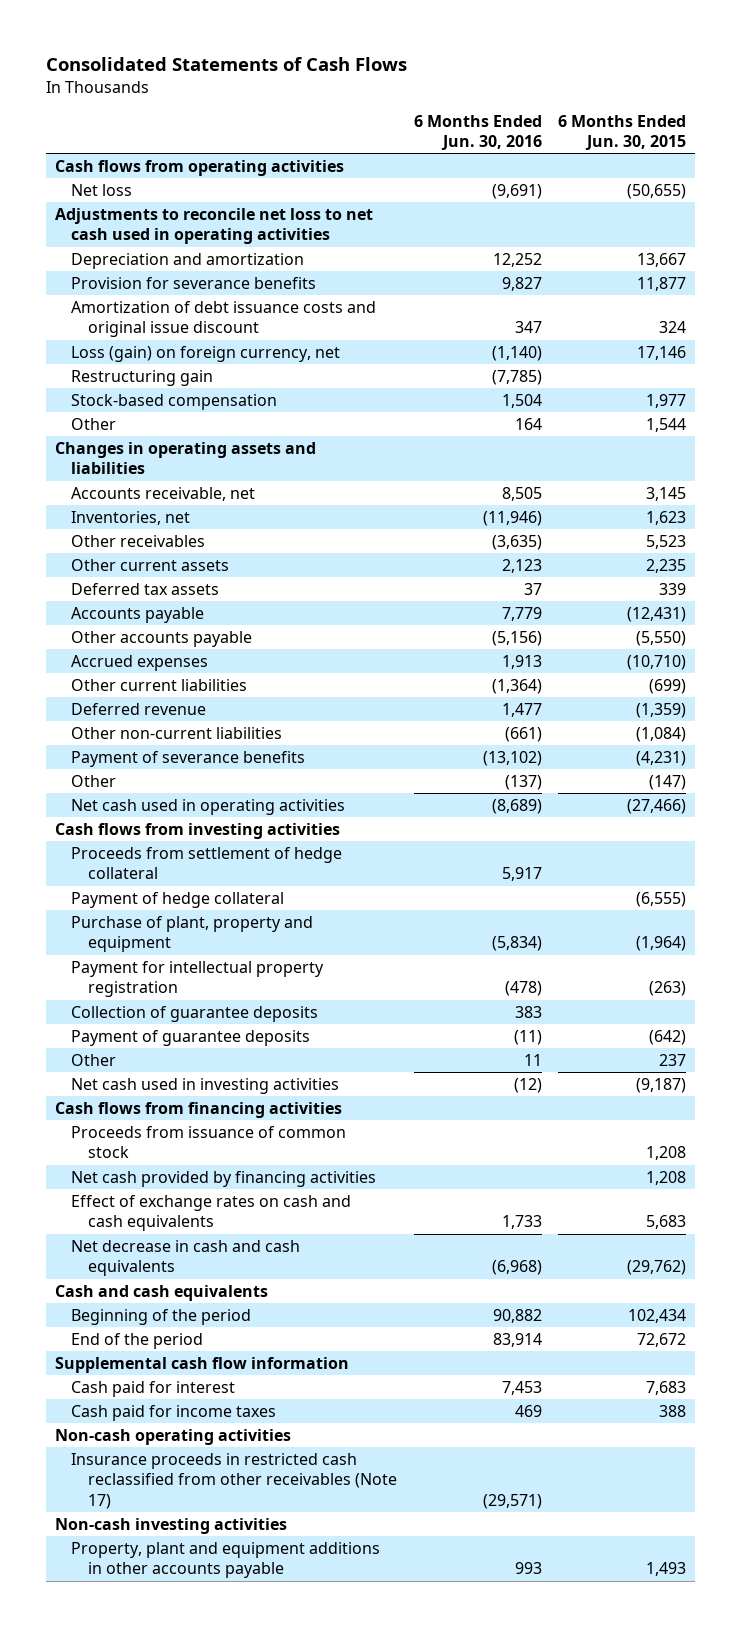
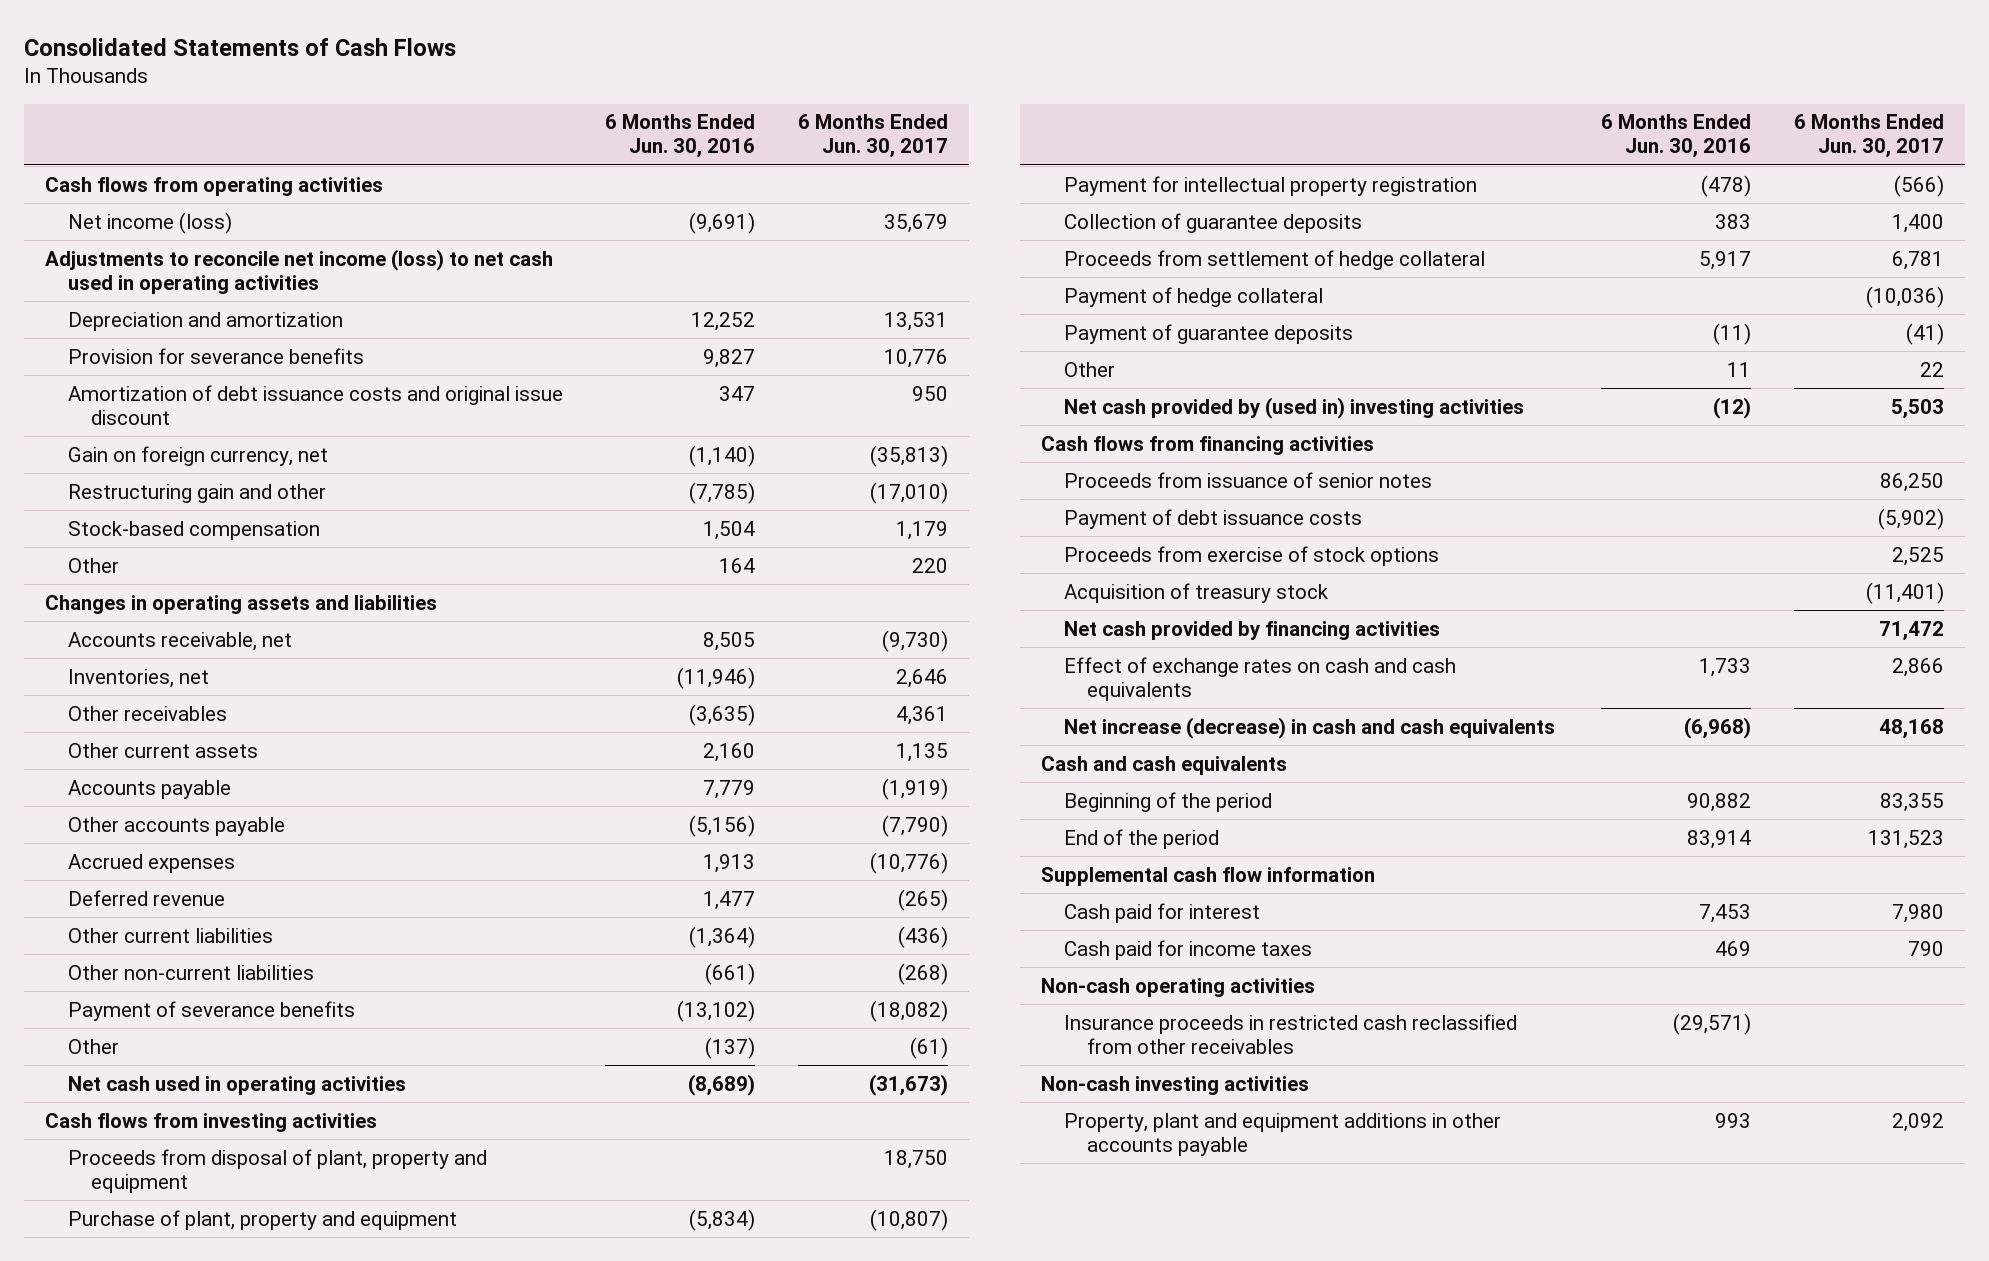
- | 6 Months Ended Jun. 30, 2016 | 6 Months Ended Jun. 30, 2015
+ | 6 Months Ended Jun. 30, 2016 | 6 Months Ended Jun. 30, 2017
- Net loss | (9,691) | (50,655)
- Adjustments to reconcile net loss to net cash used in operating activities
+ Net income (loss) | (9,691) | 35,679
+ Adjustments to reconcile net income (loss) to net cash used in operating activities
- Loss (gain) on foreign currency, net | (1,140) | 17,146
- Restructuring gain | (7,785) |
+ Gain on foreign currency, net | (1,140) | (35,813)
+ Restructuring gain and other | (7,785) | (17,010)
- Other current assets | 2,123 | 2,235
- Deferred tax assets | 37 | 339
+ Other current assets | 2,160 | 1,135
moved down: Other current liabilities | (1,364) | (436)
+ Proceeds from disposal of plant, property and equipment | | 18,750
moved down: Proceeds from settlement of hedge collateral | 5,917 | 6,781
moved down: Payment of hedge collateral | | (10,036)
- Net cash used in investing activities | (12) | (9,187)
+ Net cash provided by (used in) investing activities | (12) | 5,503
- Proceeds from issuance of common stock | | 1,208
+ Proceeds from issuance of senior notes | | 86,250
+ Payment of debt issuance costs | | (5,902)
+ Proceeds from exercise of stock options | | 2,525
+ Acquisition of treasury stock | | (11,401)
- Net decrease in cash and cash equivalents | (6,968) | (29,762)
+ Net increase (decrease) in cash and cash equivalents | (6,968) | 48,168
- Insurance proceeds in restricted cash reclassified from other receivables (Note 17) | (29,571) |
+ Insurance proceeds in restricted cash reclassified from other receivables | (29,571) |

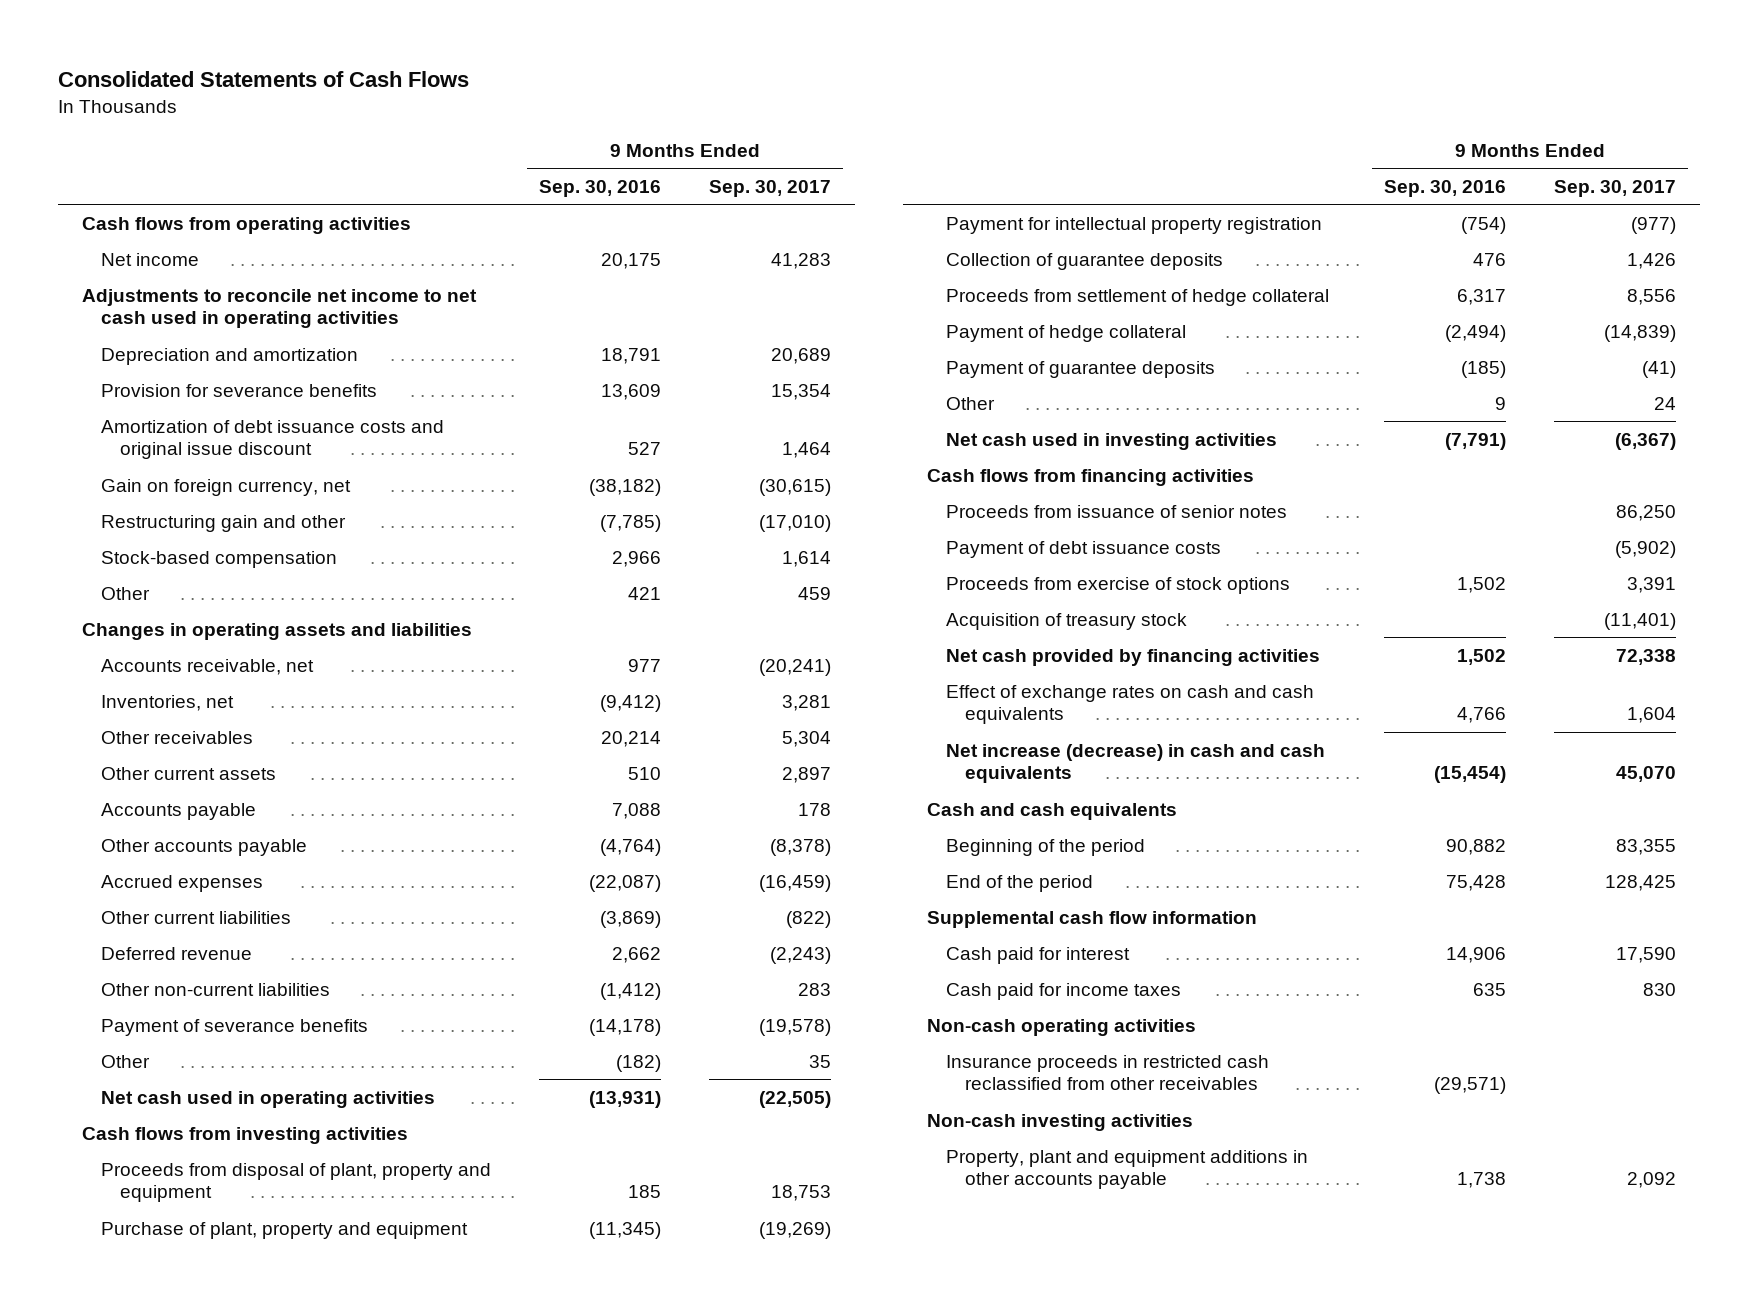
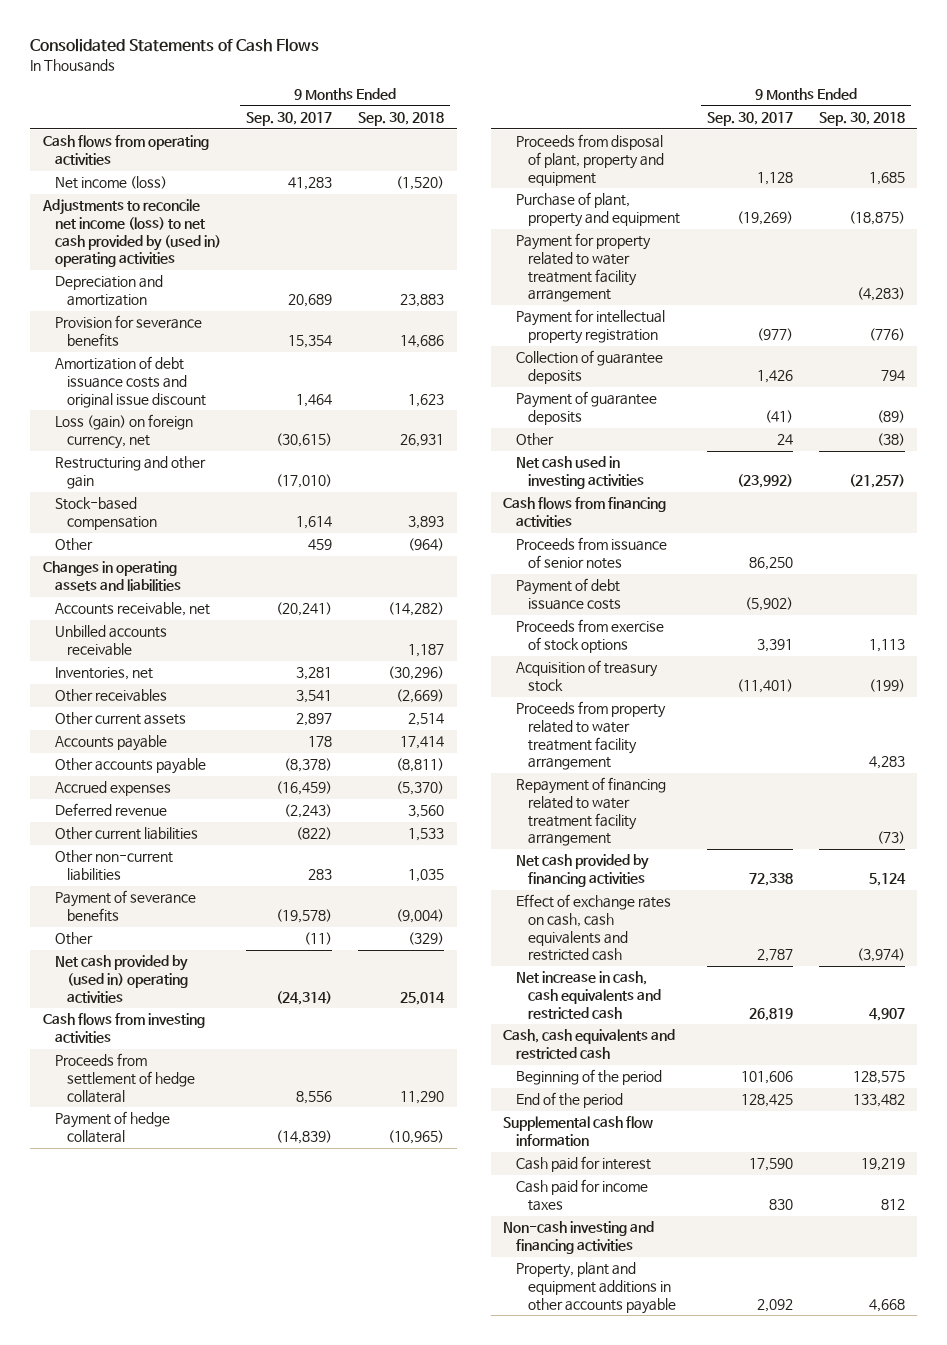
- | 9 Months Ended Sep. 30, 2016 | 9 Months Ended Sep. 30, 2017
+ | 9 Months Ended Sep. 30, 2017 | 9 Months Ended Sep. 30, 2018
- Net income | 20,175 | 41,283
- Adjustments to reconcile net income to net cash used in operating activities
+ Net income (loss) | 41,283 | (1,520)
+ Adjustments to reconcile net income (loss) to net cash provided by (used in) operating activities
- Gain on foreign currency, net | (38,182) | (30,615)
- Restructuring gain and other | (7,785) | (17,010)
+ Loss (gain) on foreign currency, net | (30,615) | 26,931
+ Restructuring and other gain | (17,010) |
+ Unbilled accounts receivable | | 1,187
- Other receivables | 20,214 | 5,304
+ Other receivables | 3,541 | (2,669)
moved down: Other current liabilities | (822) | 1,533
- Other | (182) | 35
- Net cash used in operating activities | (13,931) | (22,505)
+ Other | (11) | (329)
+ Net cash provided by (used in) operating activities | (24,314) | 25,014
- Proceeds from disposal of plant, property and equipment | 185 | 18,753
moved up: Proceeds from settlement of hedge collateral | 8,556 | 11,290
moved up: Payment of hedge collateral | (14,839) | (10,965)
+ Proceeds from disposal of plant, property and equipment | 1,128 | 1,685
+ Payment for property related to water treatment facility arrangement | | (4,283)
- Net cash used in investing activities | (7,791) | (6,367)
+ Net cash used in investing activities | (23,992) | (21,257)
+ Proceeds from property related to water treatment facility arrangement | | 4,283
+ Repayment of financing related to water treatment facility arrangement | | (73)
- Effect of exchange rates on cash and cash equivalents | 4,766 | 1,604
- Net increase (decrease) in cash and cash equivalents | (15,454) | 45,070
- Cash and cash equivalents
- Beginning of the period | 90,882 | 83,355
+ Effect of exchange rates on cash, cash equivalents and restricted cash | 2,787 | (3,974)
+ Net increase in cash, cash equivalents and restricted cash | 26,819 | 4,907
+ Cash, cash equivalents and restricted cash
+ Beginning of the period | 101,606 | 128,575
- Non-cash operating activities
- Insurance proceeds in restricted cash reclassified from other receivables | (29,571) |
- Non-cash investing activities
+ Non-cash investing and financing activities

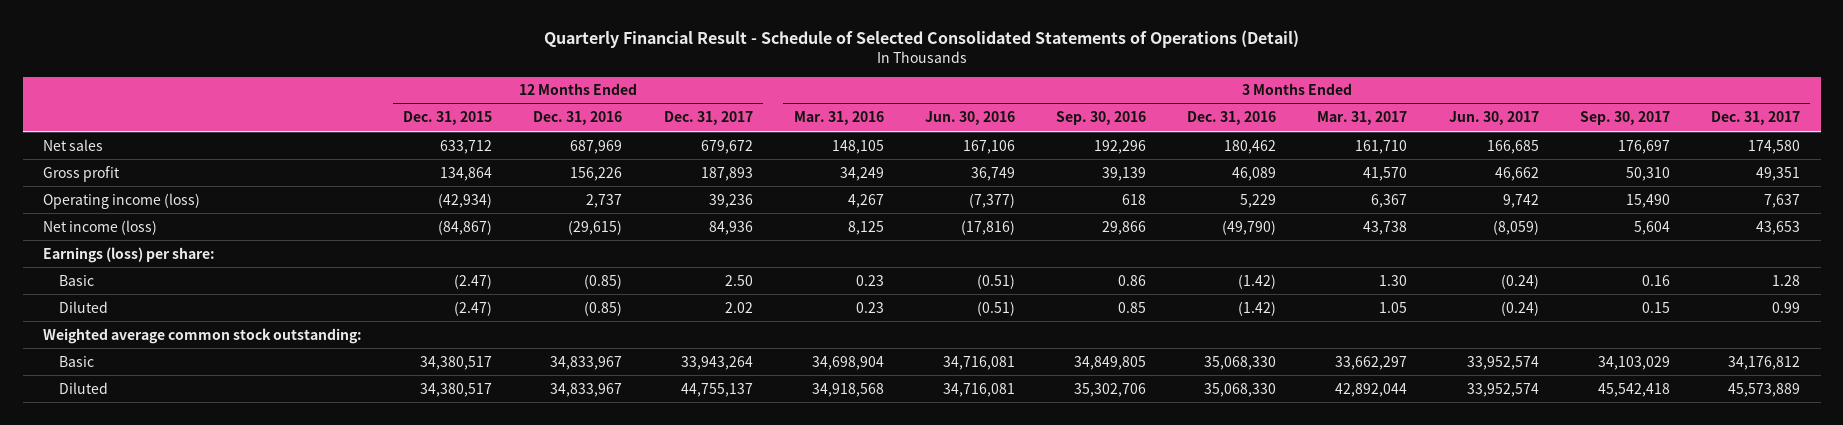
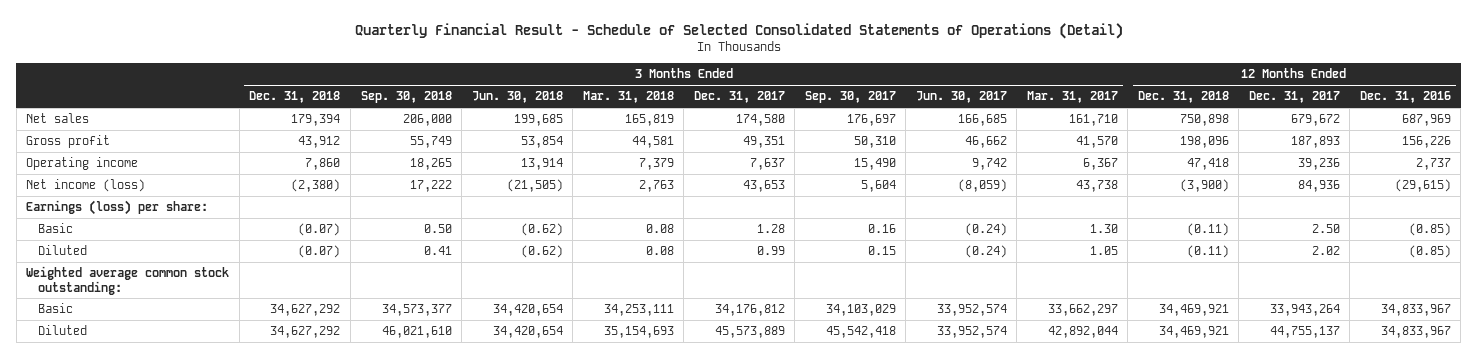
- | 12 Months Ended Dec. 31, 2015 | 12 Months Ended Dec. 31, 2016 | 12 Months Ended Dec. 31, 2017 | 3 Months Ended Mar. 31, 2016 | 3 Months Ended Jun. 30, 2016 | 3 Months Ended Sep. 30, 2016 | 3 Months Ended Dec. 31, 2016 | 3 Months Ended Mar. 31, 2017 | 3 Months Ended Jun. 30, 2017 | 3 Months Ended Sep. 30, 2017 | 3 Months Ended Dec. 31, 2017
+ | 3 Months Ended Dec. 31, 2018 | 3 Months Ended Sep. 30, 2018 | 3 Months Ended Jun. 30, 2018 | 3 Months Ended Mar. 31, 2018 | 3 Months Ended Dec. 31, 2017 | 3 Months Ended Sep. 30, 2017 | 3 Months Ended Jun. 30, 2017 | 3 Months Ended Mar. 31, 2017 | 12 Months Ended Dec. 31, 2018 | 12 Months Ended Dec. 31, 2017 | 12 Months Ended Dec. 31, 2016
- Operating income (loss) | (42,934) | 2,737 | 39,236 | 4,267 | (7,377) | 618 | 5,229 | 6,367 | 9,742 | 15,490 | 7,637
+ Operating income | 7,860 | 18,265 | 13,914 | 7,379 | 7,637 | 15,490 | 9,742 | 6,367 | 47,418 | 39,236 | 2,737

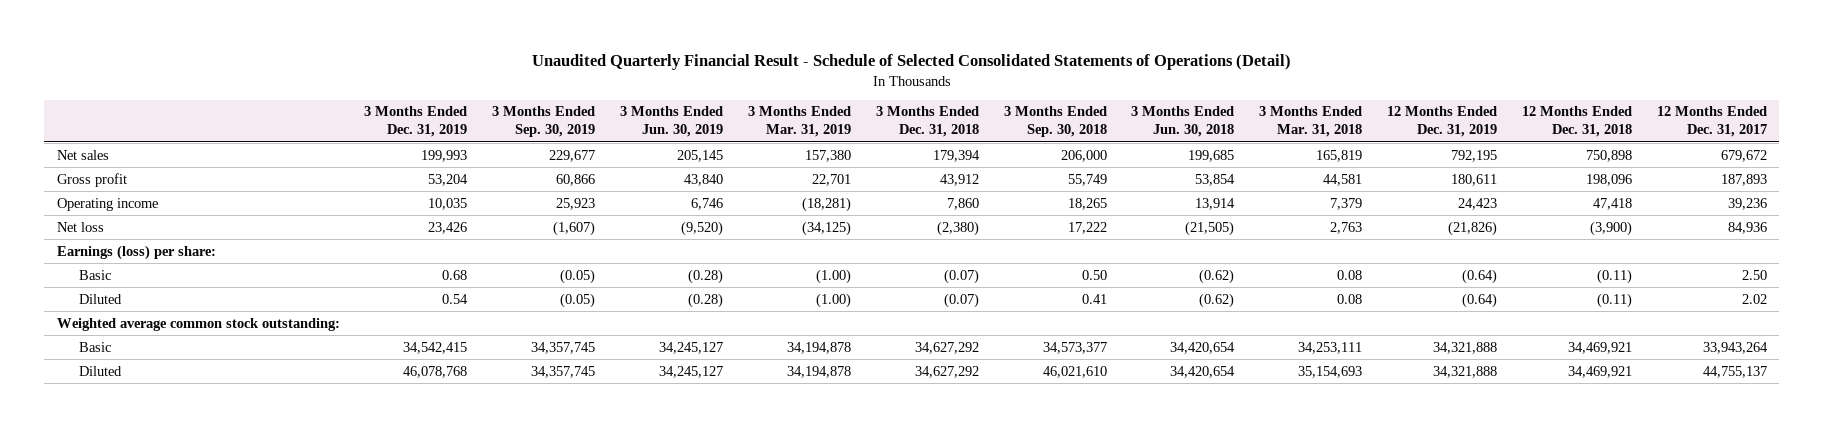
- Quarterly Financial Result - Schedule of Selected Consolidated Statements of Operations (Detail)
+ Unaudited Quarterly Financial Result - Schedule of Selected Consolidated Statements of Operations (Detail)
- | 3 Months Ended Dec. 31, 2018 | 3 Months Ended Sep. 30, 2018 | 3 Months Ended Jun. 30, 2018 | 3 Months Ended Mar. 31, 2018 | 3 Months Ended Dec. 31, 2017 | 3 Months Ended Sep. 30, 2017 | 3 Months Ended Jun. 30, 2017 | 3 Months Ended Mar. 31, 2017 | 12 Months Ended Dec. 31, 2018 | 12 Months Ended Dec. 31, 2017 | 12 Months Ended Dec. 31, 2016
+ | 3 Months Ended Dec. 31, 2019 | 3 Months Ended Sep. 30, 2019 | 3 Months Ended Jun. 30, 2019 | 3 Months Ended Mar. 31, 2019 | 3 Months Ended Dec. 31, 2018 | 3 Months Ended Sep. 30, 2018 | 3 Months Ended Jun. 30, 2018 | 3 Months Ended Mar. 31, 2018 | 12 Months Ended Dec. 31, 2019 | 12 Months Ended Dec. 31, 2018 | 12 Months Ended Dec. 31, 2017
- Net income (loss) | (2,380) | 17,222 | (21,505) | 2,763 | 43,653 | 5,604 | (8,059) | 43,738 | (3,900) | 84,936 | (29,615)
+ Net loss | 23,426 | (1,607) | (9,520) | (34,125) | (2,380) | 17,222 | (21,505) | 2,763 | (21,826) | (3,900) | 84,936

